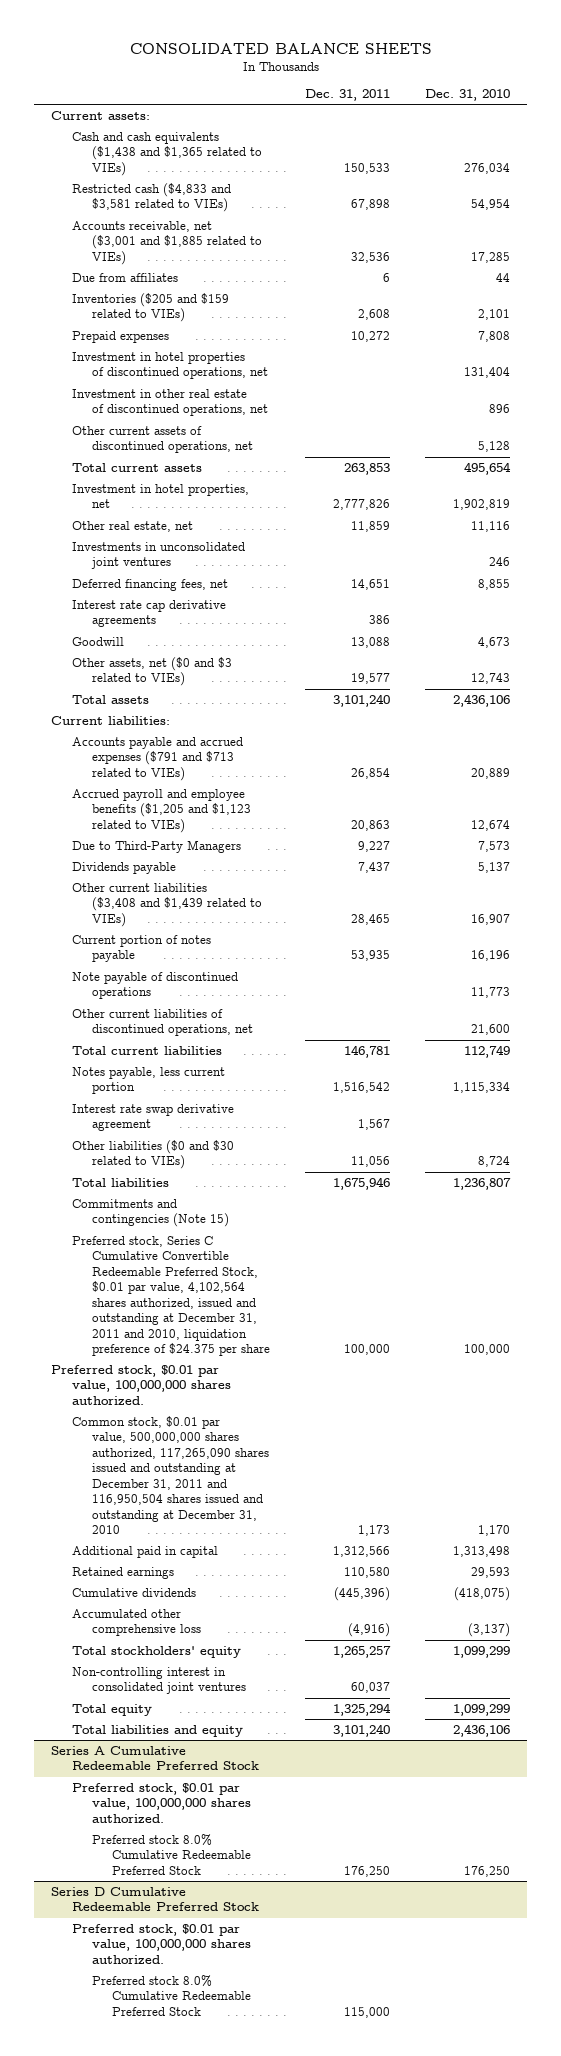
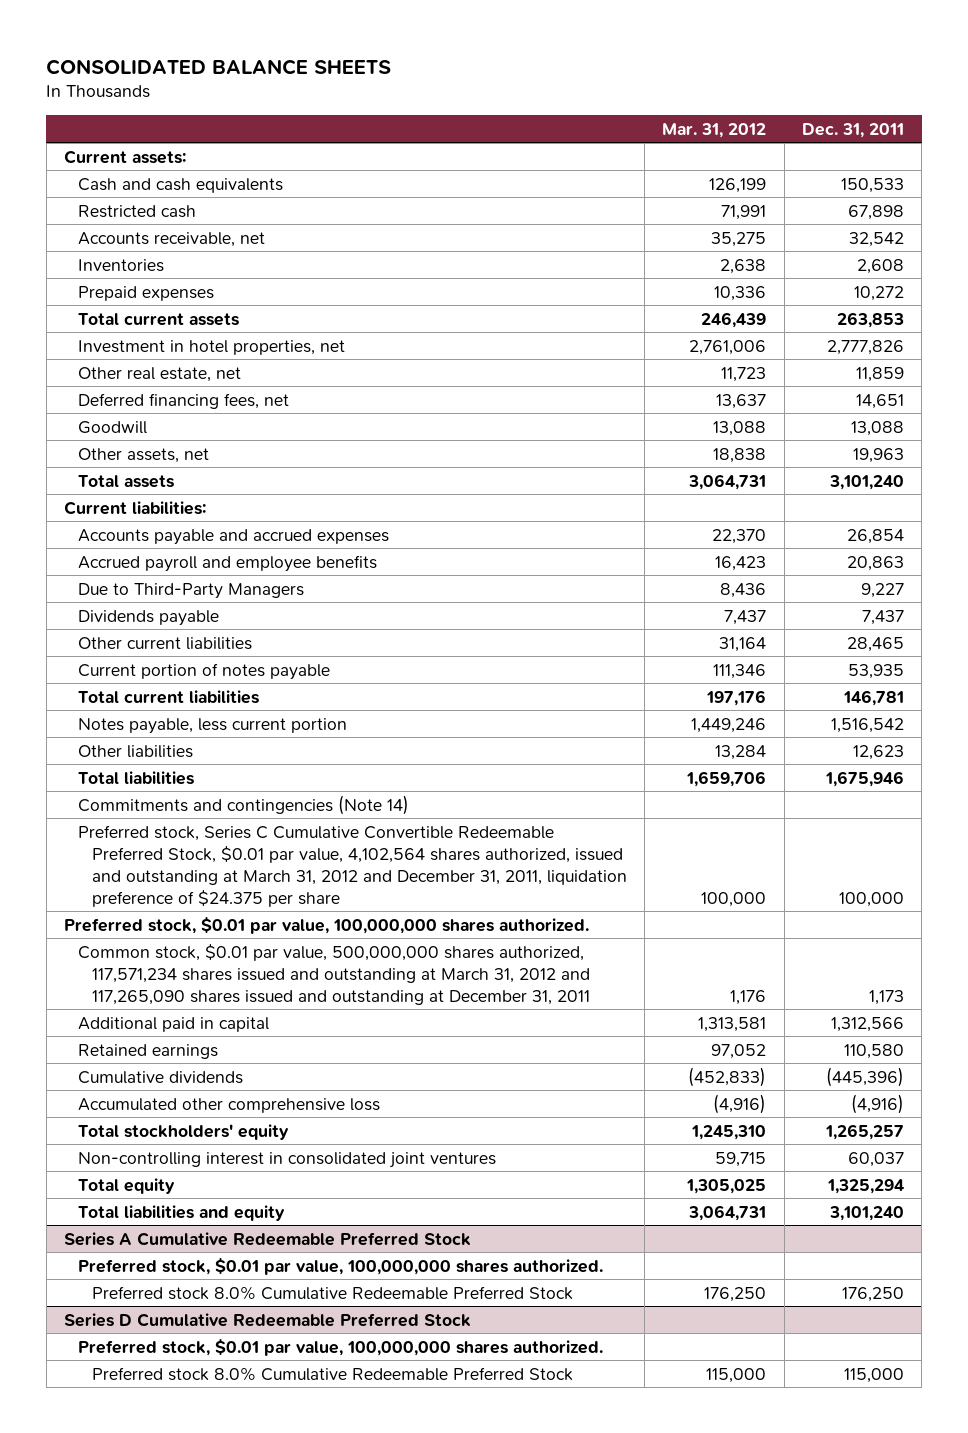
- | Dec. 31, 2011 | Dec. 31, 2010
+ | Mar. 31, 2012 | Dec. 31, 2011
- Cash and cash equivalents ($1,438 and $1,365 related to VIEs) | 150,533 | 276,034
- Restricted cash ($4,833 and $3,581 related to VIEs) | 67,898 | 54,954
- Accounts receivable, net ($3,001 and $1,885 related to VIEs) | 32,536 | 17,285
- Due from affiliates | 6 | 44
- Inventories ($205 and $159 related to VIEs) | 2,608 | 2,101
+ Cash and cash equivalents | 126,199 | 150,533
+ Restricted cash | 71,991 | 67,898
+ Accounts receivable, net | 35,275 | 32,542
+ Inventories | 2,638 | 2,608
- Investment in hotel properties of discontinued operations, net | | 131,404
- Investment in other real estate of discontinued operations, net | | 896
- Other current assets of discontinued operations, net | | 5,128
- Investments in unconsolidated joint ventures | | 246
- Interest rate cap derivative agreements | 386 |
- Other assets, net ($0 and $3 related to VIEs) | 19,577 | 12,743
+ Other assets, net | 18,838 | 19,963
- Accounts payable and accrued expenses ($791 and $713 related to VIEs) | 26,854 | 20,889
- Accrued payroll and employee benefits ($1,205 and $1,123 related to VIEs) | 20,863 | 12,674
+ Accounts payable and accrued expenses | 22,370 | 26,854
+ Accrued payroll and employee benefits | 16,423 | 20,863
- Other current liabilities ($3,408 and $1,439 related to VIEs) | 28,465 | 16,907
+ Other current liabilities | 31,164 | 28,465
- Note payable of discontinued operations | | 11,773
- Other current liabilities of discontinued operations, net | | 21,600
- Interest rate swap derivative agreement | 1,567 |
- Other liabilities ($0 and $30 related to VIEs) | 11,056 | 8,724
+ Other liabilities | 13,284 | 12,623
- Commitments and contingencies (Note 15)
- Preferred stock, Series C Cumulative Convertible Redeemable Preferred Stock, $0.01 par value, 4,102,564 shares authorized, issued and outstanding at December 31, 2011 and 2010, liquidation preference of $24.375 per share | 100,000 | 100,000
+ Commitments and contingencies (Note 14)
+ Preferred stock, Series C Cumulative Convertible Redeemable Preferred Stock, $0.01 par value, 4,102,564 shares authorized, issued and outstanding at March 31, 2012 and December 31, 2011, liquidation preference of $24.375 per share | 100,000 | 100,000
- Common stock, $0.01 par value, 500,000,000 shares authorized, 117,265,090 shares issued and outstanding at December 31, 2011 and 116,950,504 shares issued and outstanding at December 31, 2010 | 1,173 | 1,170
+ Common stock, $0.01 par value, 500,000,000 shares authorized, 117,571,234 shares issued and outstanding at March 31, 2012 and 117,265,090 shares issued and outstanding at December 31, 2011 | 1,176 | 1,173

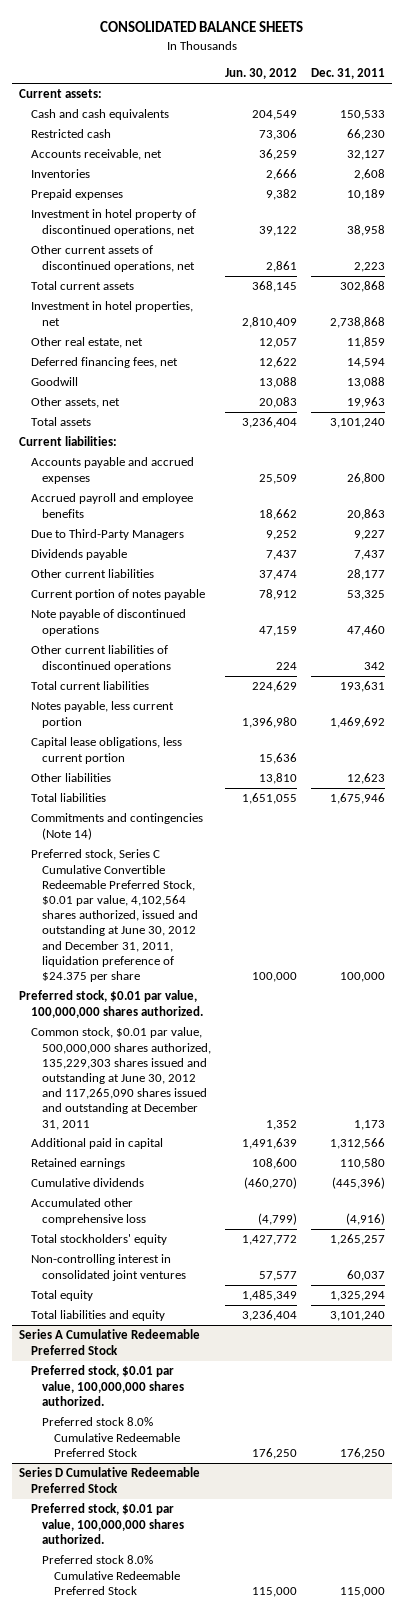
- | Mar. 31, 2012 | Dec. 31, 2011
+ | Jun. 30, 2012 | Dec. 31, 2011
- Restricted cash | 71,991 | 67,898
- Accounts receivable, net | 35,275 | 32,542
+ Restricted cash | 73,306 | 66,230
+ Accounts receivable, net | 36,259 | 32,127
- Prepaid expenses | 10,336 | 10,272
- Total current assets | 246,439 | 263,853
- Investment in hotel properties, net | 2,761,006 | 2,777,826
+ Prepaid expenses | 9,382 | 10,189
+ Investment in hotel property of discontinued operations, net | 39,122 | 38,958
+ Other current assets of discontinued operations, net | 2,861 | 2,223
+ Total current assets | 368,145 | 302,868
+ Investment in hotel properties, net | 2,810,409 | 2,738,868
- Deferred financing fees, net | 13,637 | 14,651
+ Deferred financing fees, net | 12,622 | 14,594
- Accounts payable and accrued expenses | 22,370 | 26,854
+ Accounts payable and accrued expenses | 25,509 | 26,800
- Other current liabilities | 31,164 | 28,465
- Current portion of notes payable | 111,346 | 53,935
- Total current liabilities | 197,176 | 146,781
- Notes payable, less current portion | 1,449,246 | 1,516,542
+ Other current liabilities | 37,474 | 28,177
+ Current portion of notes payable | 78,912 | 53,325
+ Note payable of discontinued operations | 47,159 | 47,460
+ Other current liabilities of discontinued operations | 224 | 342
+ Total current liabilities | 224,629 | 193,631
+ Notes payable, less current portion | 1,396,980 | 1,469,692
+ Capital lease obligations, less current portion | 15,636 |
- Preferred stock, Series C Cumulative Convertible Redeemable Preferred Stock, $0.01 par value, 4,102,564 shares authorized, issued and outstanding at March 31, 2012 and December 31, 2011, liquidation preference of $24.375 per share | 100,000 | 100,000
+ Preferred stock, Series C Cumulative Convertible Redeemable Preferred Stock, $0.01 par value, 4,102,564 shares authorized, issued and outstanding at June 30, 2012 and December 31, 2011, liquidation preference of $24.375 per share | 100,000 | 100,000
- Common stock, $0.01 par value, 500,000,000 shares authorized, 117,571,234 shares issued and outstanding at March 31, 2012 and 117,265,090 shares issued and outstanding at December 31, 2011 | 1,176 | 1,173
+ Common stock, $0.01 par value, 500,000,000 shares authorized, 135,229,303 shares issued and outstanding at June 30, 2012 and 117,265,090 shares issued and outstanding at December 31, 2011 | 1,352 | 1,173

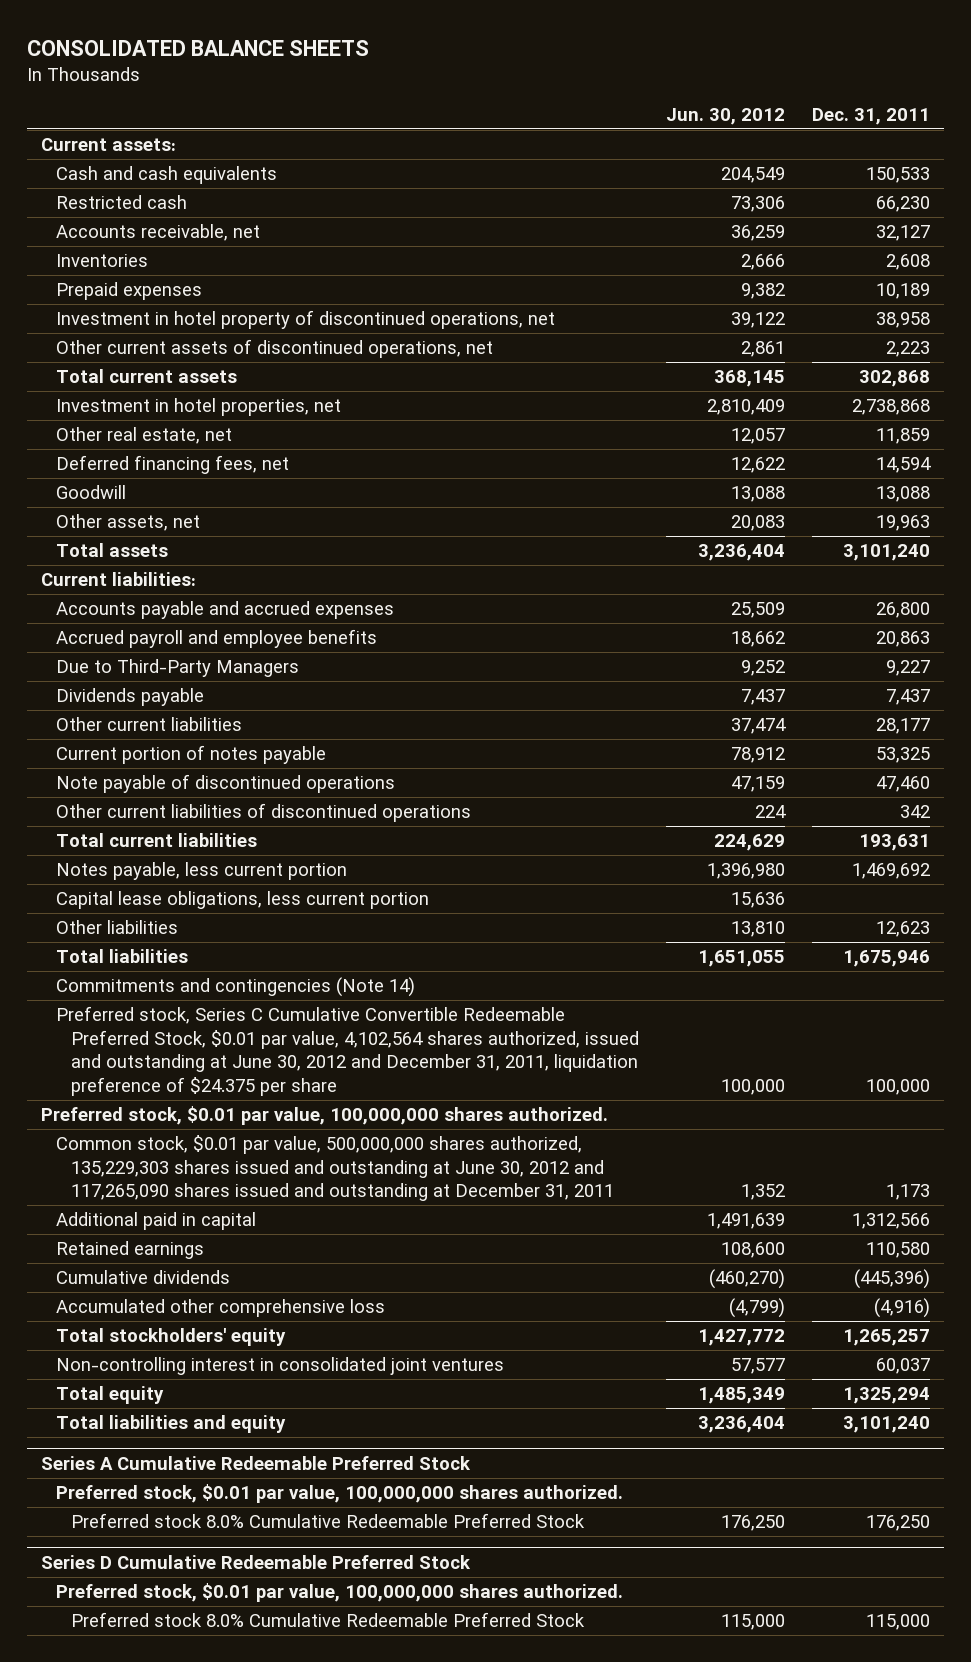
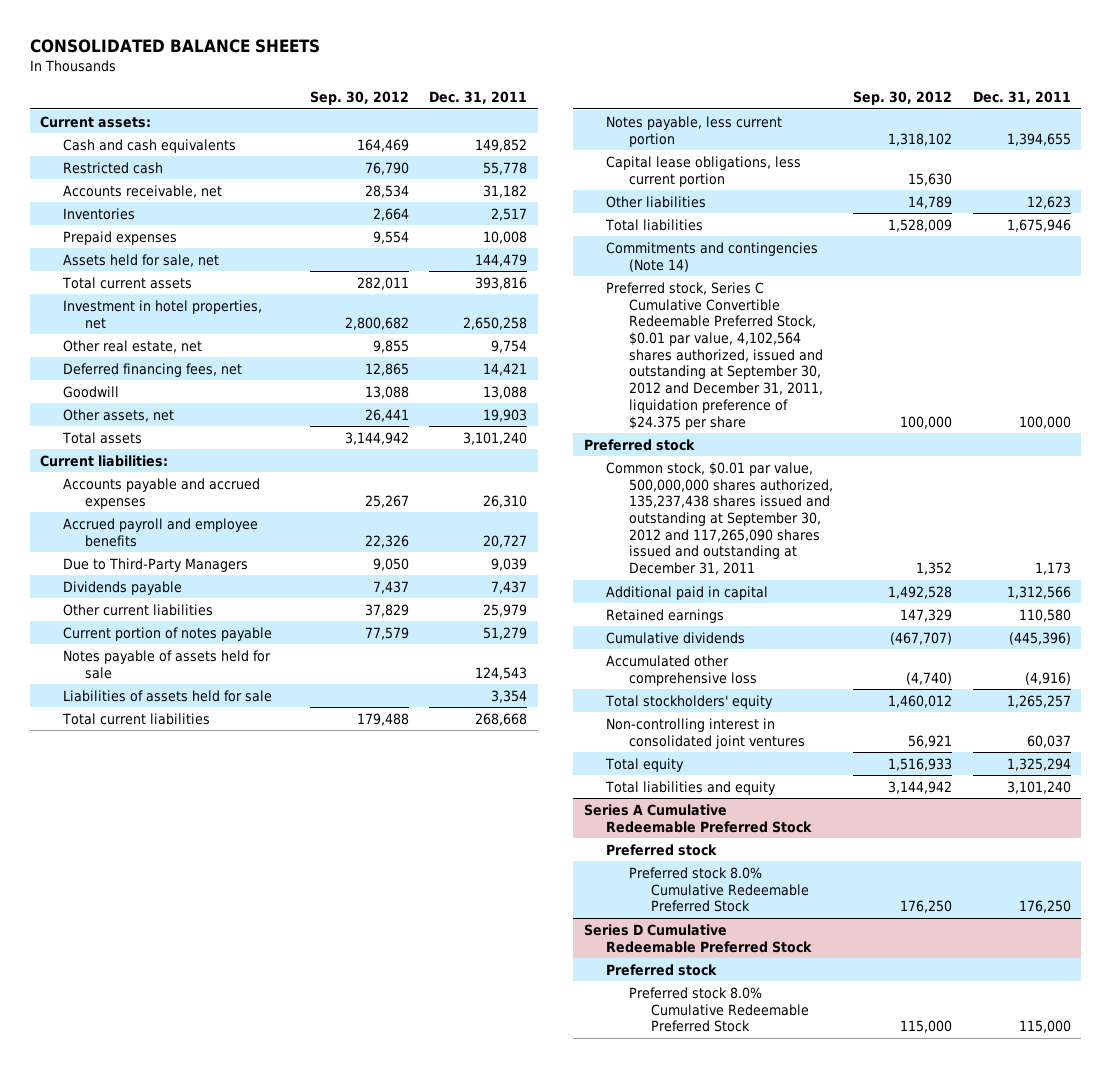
- | Jun. 30, 2012 | Dec. 31, 2011
+ | Sep. 30, 2012 | Dec. 31, 2011
- Cash and cash equivalents | 204,549 | 150,533
- Restricted cash | 73,306 | 66,230
- Accounts receivable, net | 36,259 | 32,127
- Inventories | 2,666 | 2,608
- Prepaid expenses | 9,382 | 10,189
- Investment in hotel property of discontinued operations, net | 39,122 | 38,958
- Other current assets of discontinued operations, net | 2,861 | 2,223
- Total current assets | 368,145 | 302,868
- Investment in hotel properties, net | 2,810,409 | 2,738,868
- Other real estate, net | 12,057 | 11,859
- Deferred financing fees, net | 12,622 | 14,594
+ Cash and cash equivalents | 164,469 | 149,852
+ Restricted cash | 76,790 | 55,778
+ Accounts receivable, net | 28,534 | 31,182
+ Inventories | 2,664 | 2,517
+ Prepaid expenses | 9,554 | 10,008
+ Assets held for sale, net | | 144,479
+ Total current assets | 282,011 | 393,816
+ Investment in hotel properties, net | 2,800,682 | 2,650,258
+ Other real estate, net | 9,855 | 9,754
+ Deferred financing fees, net | 12,865 | 14,421
- Other assets, net | 20,083 | 19,963
+ Other assets, net | 26,441 | 19,903
- Accounts payable and accrued expenses | 25,509 | 26,800
- Accrued payroll and employee benefits | 18,662 | 20,863
- Due to Third-Party Managers | 9,252 | 9,227
+ Accounts payable and accrued expenses | 25,267 | 26,310
+ Accrued payroll and employee benefits | 22,326 | 20,727
+ Due to Third-Party Managers | 9,050 | 9,039
- Other current liabilities | 37,474 | 28,177
- Current portion of notes payable | 78,912 | 53,325
- Note payable of discontinued operations | 47,159 | 47,460
- Other current liabilities of discontinued operations | 224 | 342
- Total current liabilities | 224,629 | 193,631
- Notes payable, less current portion | 1,396,980 | 1,469,692
+ Other current liabilities | 37,829 | 25,979
+ Current portion of notes payable | 77,579 | 51,279
+ Notes payable of assets held for sale | | 124,543
+ Liabilities of assets held for sale | | 3,354
+ Total current liabilities | 179,488 | 268,668
+ Notes payable, less current portion | 1,318,102 | 1,394,655
- Preferred stock, Series C Cumulative Convertible Redeemable Preferred Stock, $0.01 par value, 4,102,564 shares authorized, issued and outstanding at June 30, 2012 and December 31, 2011, liquidation preference of $24.375 per share | 100,000 | 100,000
- Preferred stock, $0.01 par value, 100,000,000 shares authorized.
- Common stock, $0.01 par value, 500,000,000 shares authorized, 135,229,303 shares issued and outstanding at June 30, 2012 and 117,265,090 shares issued and outstanding at December 31, 2011 | 1,352 | 1,173
+ Preferred stock, Series C Cumulative Convertible Redeemable Preferred Stock, $0.01 par value, 4,102,564 shares authorized, issued and outstanding at September 30, 2012 and December 31, 2011, liquidation preference of $24.375 per share | 100,000 | 100,000
+ Preferred stock
+ Common stock, $0.01 par value, 500,000,000 shares authorized, 135,237,438 shares issued and outstanding at September 30, 2012 and 117,265,090 shares issued and outstanding at December 31, 2011 | 1,352 | 1,173
@ Series A Cumulative Redeemable Preferred Stock
- Preferred stock, $0.01 par value, 100,000,000 shares authorized.
+ Preferred stock
@ Series D Cumulative Redeemable Preferred Stock
- Preferred stock, $0.01 par value, 100,000,000 shares authorized.
+ Preferred stock

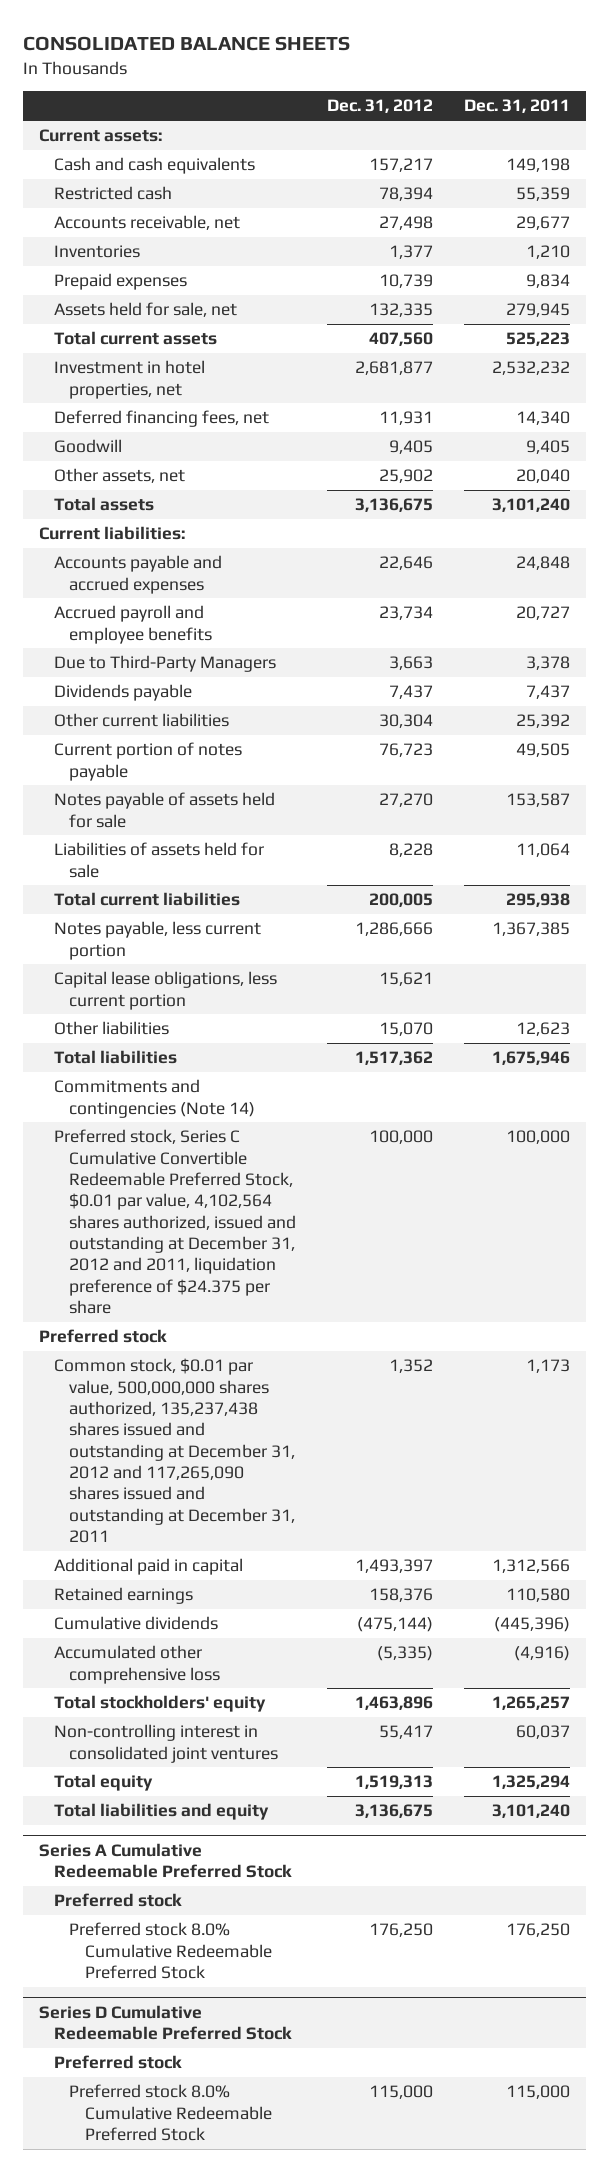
- | Sep. 30, 2012 | Dec. 31, 2011
+ | Dec. 31, 2012 | Dec. 31, 2011
- Cash and cash equivalents | 164,469 | 149,852
- Restricted cash | 76,790 | 55,778
- Accounts receivable, net | 28,534 | 31,182
- Inventories | 2,664 | 2,517
- Prepaid expenses | 9,554 | 10,008
- Assets held for sale, net | | 144,479
- Total current assets | 282,011 | 393,816
- Investment in hotel properties, net | 2,800,682 | 2,650,258
- Other real estate, net | 9,855 | 9,754
- Deferred financing fees, net | 12,865 | 14,421
- Goodwill | 13,088 | 13,088
- Other assets, net | 26,441 | 19,903
+ Cash and cash equivalents | 157,217 | 149,198
+ Restricted cash | 78,394 | 55,359
+ Accounts receivable, net | 27,498 | 29,677
+ Inventories | 1,377 | 1,210
+ Prepaid expenses | 10,739 | 9,834
+ Assets held for sale, net | 132,335 | 279,945
+ Total current assets | 407,560 | 525,223
+ Investment in hotel properties, net | 2,681,877 | 2,532,232
+ Deferred financing fees, net | 11,931 | 14,340
+ Goodwill | 9,405 | 9,405
+ Other assets, net | 25,902 | 20,040
- Accounts payable and accrued expenses | 25,267 | 26,310
+ Accounts payable and accrued expenses | 22,646 | 24,848
- Due to Third-Party Managers | 9,050 | 9,039
+ Due to Third-Party Managers | 3,663 | 3,378
- Other current liabilities | 37,829 | 25,979
- Current portion of notes payable | 77,579 | 51,279
- Notes payable of assets held for sale | | 124,543
- Liabilities of assets held for sale | | 3,354
- Total current liabilities | 179,488 | 268,668
- Notes payable, less current portion | 1,318,102 | 1,394,655
+ Other current liabilities | 30,304 | 25,392
+ Current portion of notes payable | 76,723 | 49,505
+ Notes payable of assets held for sale | 27,270 | 153,587
+ Liabilities of assets held for sale | 8,228 | 11,064
+ Total current liabilities | 200,005 | 295,938
+ Notes payable, less current portion | 1,286,666 | 1,367,385
- Preferred stock, Series C Cumulative Convertible Redeemable Preferred Stock, $0.01 par value, 4,102,564 shares authorized, issued and outstanding at September 30, 2012 and December 31, 2011, liquidation preference of $24.375 per share | 100,000 | 100,000
+ Preferred stock, Series C Cumulative Convertible Redeemable Preferred Stock, $0.01 par value, 4,102,564 shares authorized, issued and outstanding at December 31, 2012 and 2011, liquidation preference of $24.375 per share | 100,000 | 100,000
- Common stock, $0.01 par value, 500,000,000 shares authorized, 135,237,438 shares issued and outstanding at September 30, 2012 and 117,265,090 shares issued and outstanding at December 31, 2011 | 1,352 | 1,173
+ Common stock, $0.01 par value, 500,000,000 shares authorized, 135,237,438 shares issued and outstanding at December 31, 2012 and 117,265,090 shares issued and outstanding at December 31, 2011 | 1,352 | 1,173

